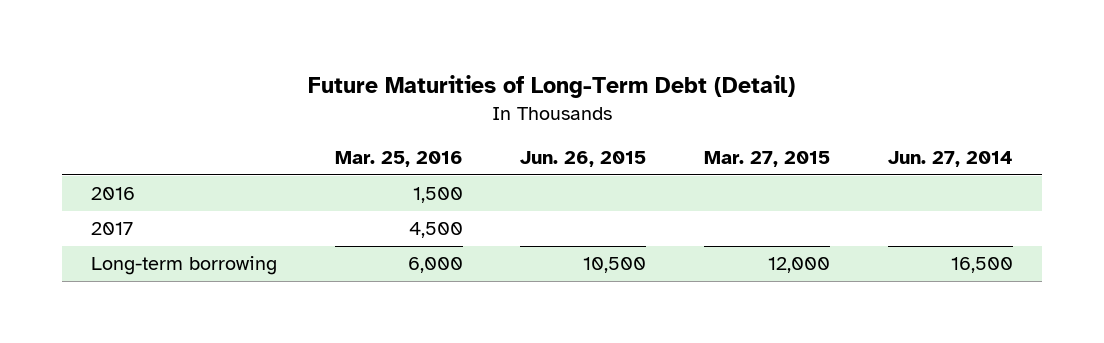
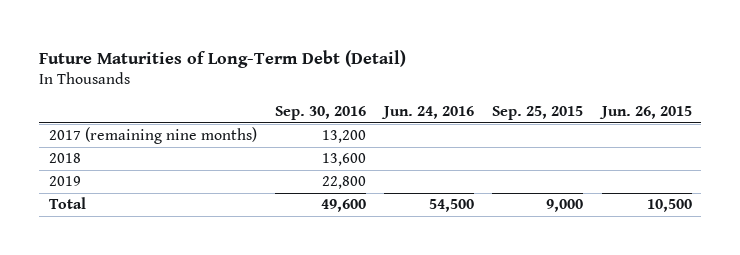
- | Mar. 25, 2016 | Jun. 26, 2015 | Mar. 27, 2015 | Jun. 27, 2014
+ | Sep. 30, 2016 | Jun. 24, 2016 | Sep. 25, 2015 | Jun. 26, 2015
- 2016 | 1,500 | | |
- 2017 | 4,500 | | |
- Long-term borrowing | 6,000 | 10,500 | 12,000 | 16,500
+ 2017 (remaining nine months) | 13,200 | | |
+ 2018 | 13,600 | | |
+ 2019 | 22,800 | | |
+ Total | 49,600 | 54,500 | 9,000 | 10,500

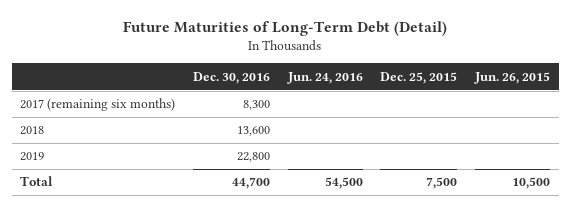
- | Sep. 30, 2016 | Jun. 24, 2016 | Sep. 25, 2015 | Jun. 26, 2015
+ | Dec. 30, 2016 | Jun. 24, 2016 | Dec. 25, 2015 | Jun. 26, 2015
- 2017 (remaining nine months) | 13,200 | | |
+ 2017 (remaining six months) | 8,300 | | |

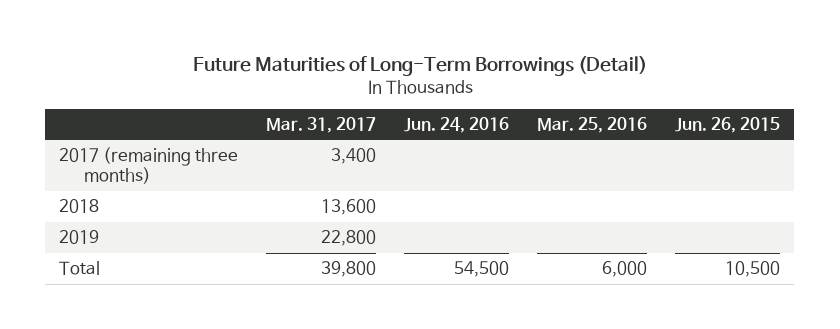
- Future Maturities of Long-Term Debt (Detail)
+ Future Maturities of Long-Term Borrowings (Detail)
- | Dec. 30, 2016 | Jun. 24, 2016 | Dec. 25, 2015 | Jun. 26, 2015
+ | Mar. 31, 2017 | Jun. 24, 2016 | Mar. 25, 2016 | Jun. 26, 2015
- 2017 (remaining six months) | 8,300 | | |
+ 2017 (remaining three months) | 3,400 | | |

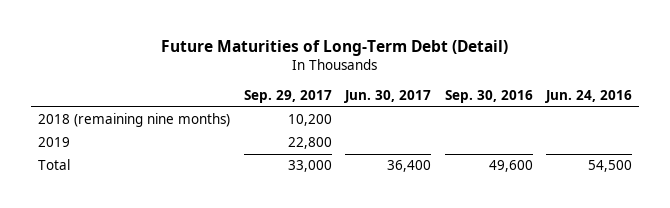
- Future Maturities of Long-Term Borrowings (Detail)
+ Future Maturities of Long-Term Debt (Detail)
- | Mar. 31, 2017 | Jun. 24, 2016 | Mar. 25, 2016 | Jun. 26, 2015
+ | Sep. 29, 2017 | Jun. 30, 2017 | Sep. 30, 2016 | Jun. 24, 2016
- 2017 (remaining three months) | 3,400 | | |
- 2018 | 13,600 | | |
+ 2018 (remaining nine months) | 10,200 | | |

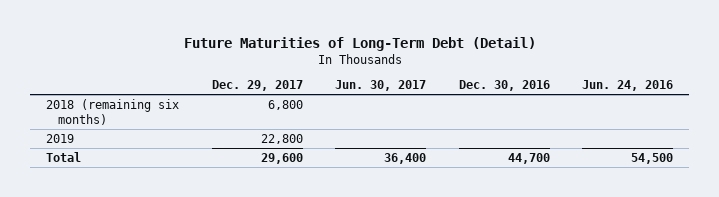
- | Sep. 29, 2017 | Jun. 30, 2017 | Sep. 30, 2016 | Jun. 24, 2016
+ | Dec. 29, 2017 | Jun. 30, 2017 | Dec. 30, 2016 | Jun. 24, 2016
- 2018 (remaining nine months) | 10,200 | | |
+ 2018 (remaining six months) | 6,800 | | |

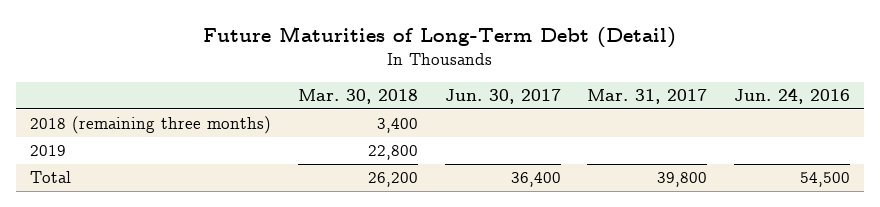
- | Dec. 29, 2017 | Jun. 30, 2017 | Dec. 30, 2016 | Jun. 24, 2016
+ | Mar. 30, 2018 | Jun. 30, 2017 | Mar. 31, 2017 | Jun. 24, 2016
- 2018 (remaining six months) | 6,800 | | |
+ 2018 (remaining three months) | 3,400 | | |

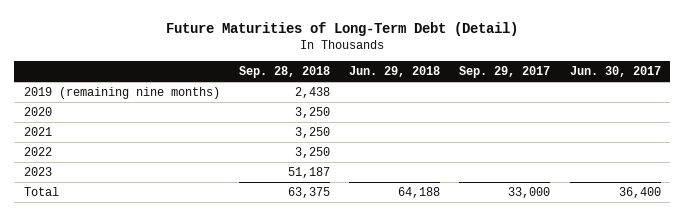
- | Mar. 30, 2018 | Jun. 30, 2017 | Mar. 31, 2017 | Jun. 24, 2016
+ | Sep. 28, 2018 | Jun. 29, 2018 | Sep. 29, 2017 | Jun. 30, 2017
- 2018 (remaining three months) | 3,400 | | |
- 2019 | 22,800 | | |
+ 2019 (remaining nine months) | 2,438 | | |
+ 2020 | 3,250 | | |
+ 2021 | 3,250 | | |
+ 2022 | 3,250 | | |
+ 2023 | 51,187 | | |

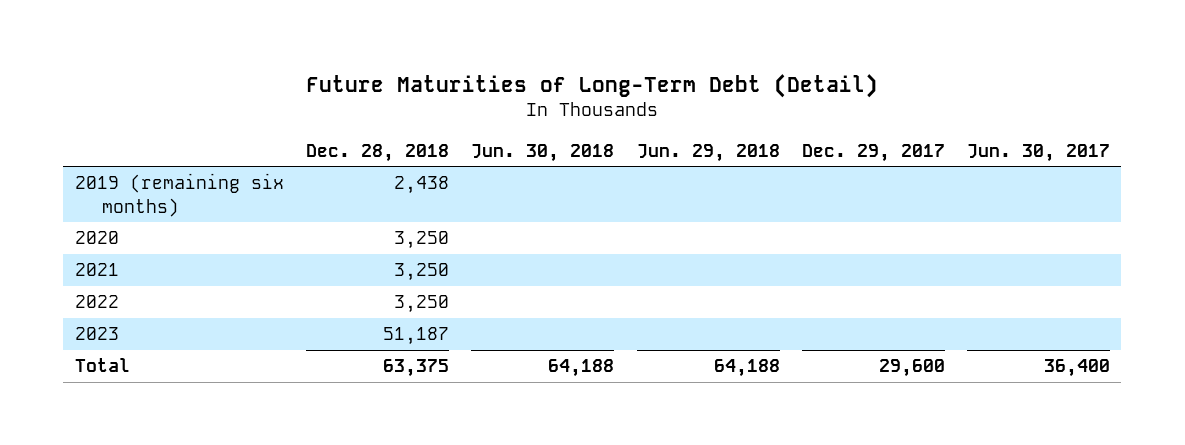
- | Sep. 28, 2018 | Jun. 29, 2018 | Sep. 29, 2017 | Jun. 30, 2017
+ | Dec. 28, 2018 | Jun. 30, 2018 | Jun. 29, 2018 | Dec. 29, 2017 | Jun. 30, 2017
- 2019 (remaining nine months) | 2,438 | | |
+ 2019 (remaining six months) | 2,438 | | | |

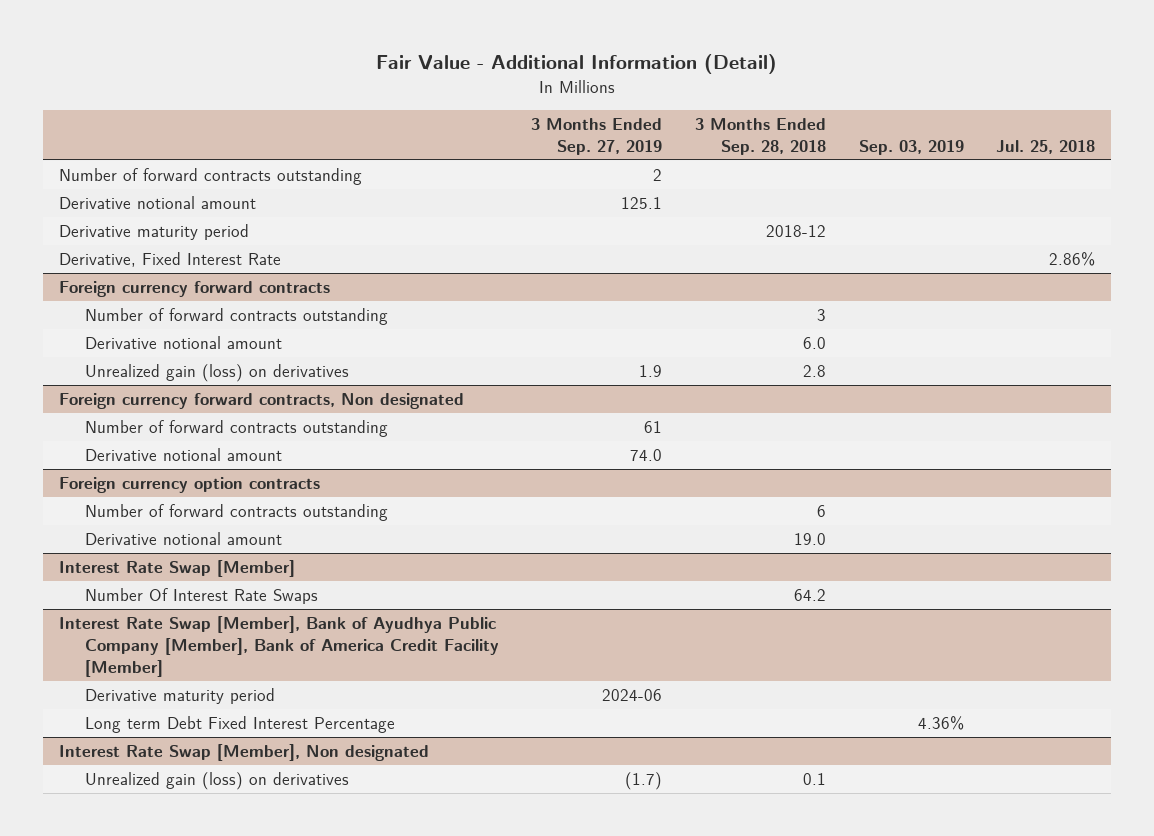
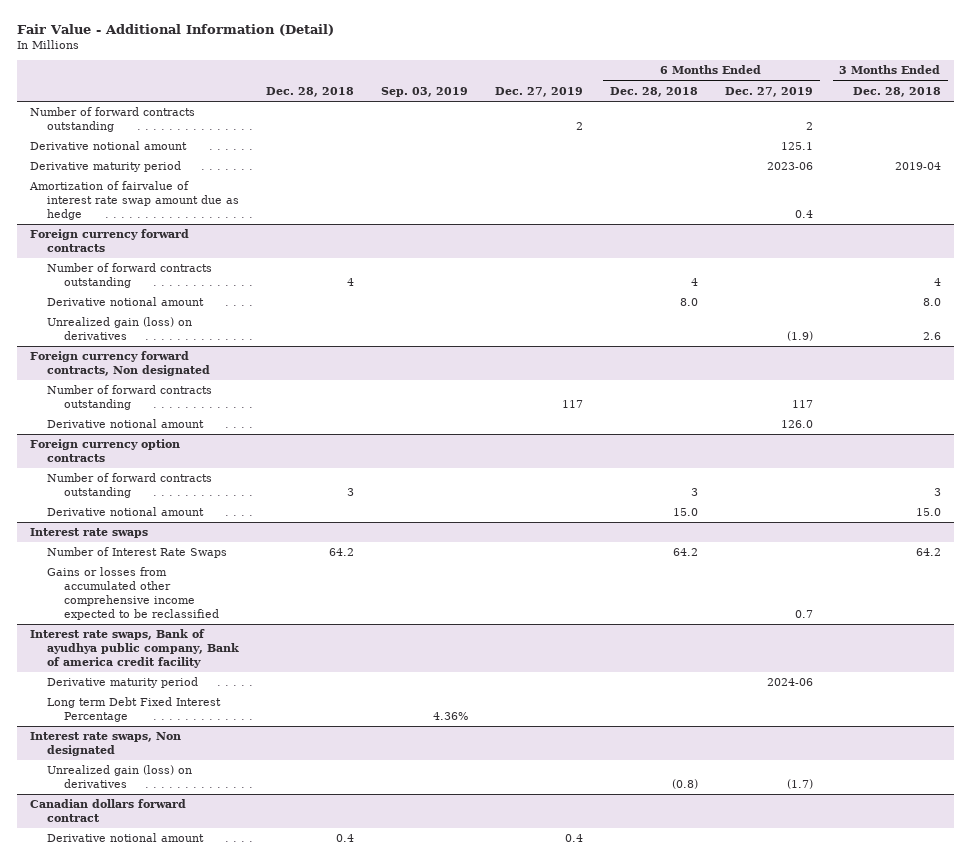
- | 3 Months Ended Sep. 27, 2019 | 3 Months Ended Sep. 28, 2018 | Sep. 03, 2019 | Jul. 25, 2018
+ | Dec. 28, 2018 | Sep. 03, 2019 | Dec. 27, 2019 | 6 Months Ended Dec. 28, 2018 | 6 Months Ended Dec. 27, 2019 | 3 Months Ended Dec. 28, 2018
- Derivative, Fixed Interest Rate | | | | 2.86%
+ Amortization of fairvalue of interest rate swap amount due as hedge | | | | | 0.4 |
- Interest Rate Swap [Member]
- Number Of Interest Rate Swaps | | 64.2 | |
- Interest Rate Swap [Member], Bank of Ayudhya Public Company [Member], Bank of America Credit Facility [Member]
+ Interest rate swaps
+ Number of Interest Rate Swaps | 64.2 | | | 64.2 | | 64.2
+ Gains or losses from accumulated other comprehensive income expected to be reclassified | | | | | 0.7 |
+ Interest rate swaps, Bank of ayudhya public company, Bank of america credit facility
- Interest Rate Swap [Member], Non designated
+ Interest rate swaps, Non designated
+ Canadian dollars forward contract
+ Derivative notional amount | 0.4 | | 0.4 | | |

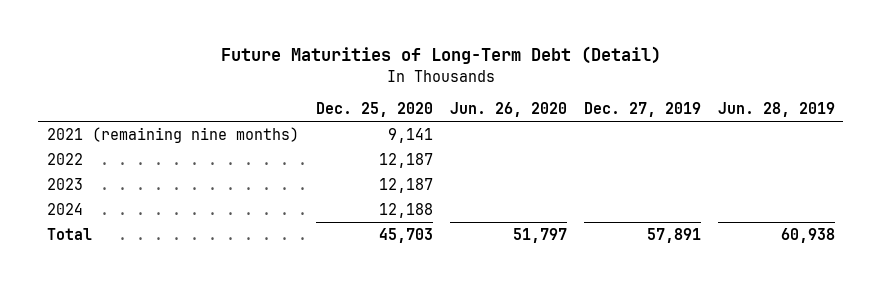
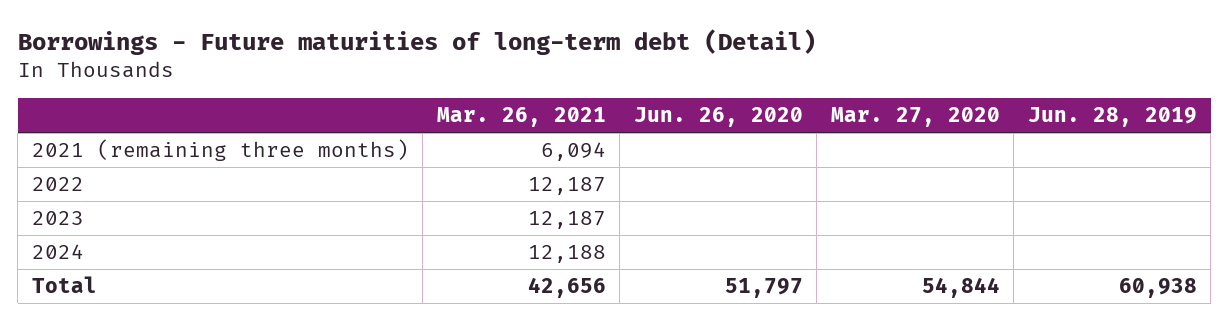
- Future Maturities of Long-Term Debt (Detail)
+ Borrowings - Future maturities of long-term debt (Detail)
- | Dec. 25, 2020 | Jun. 26, 2020 | Dec. 27, 2019 | Jun. 28, 2019
+ | Mar. 26, 2021 | Jun. 26, 2020 | Mar. 27, 2020 | Jun. 28, 2019
- 2021 (remaining nine months) | 9,141 | | |
+ 2021 (remaining three months) | 6,094 | | |

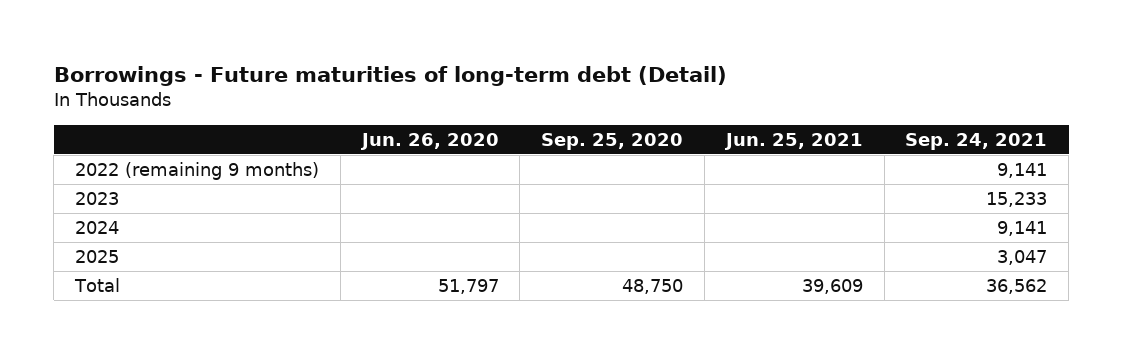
- | Mar. 26, 2021 | Jun. 26, 2020 | Mar. 27, 2020 | Jun. 28, 2019
+ | Jun. 26, 2020 | Sep. 25, 2020 | Jun. 25, 2021 | Sep. 24, 2021
- 2021 (remaining three months) | 6,094 | | |
- 2022 | 12,187 | | |
+ 2022 (remaining 9 months) | | | | 9,141
+ 2025 | | | | 3,047

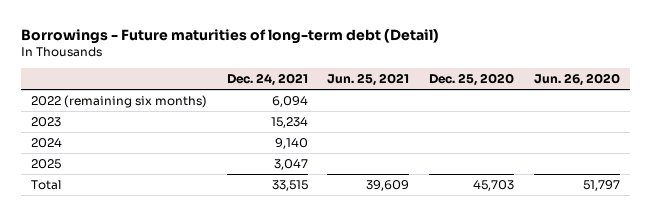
- | Jun. 26, 2020 | Sep. 25, 2020 | Jun. 25, 2021 | Sep. 24, 2021
+ | Dec. 24, 2021 | Jun. 25, 2021 | Dec. 25, 2020 | Jun. 26, 2020
- 2022 (remaining 9 months) | | | | 9,141
+ 2022 (remaining six months) | 6,094 | | |

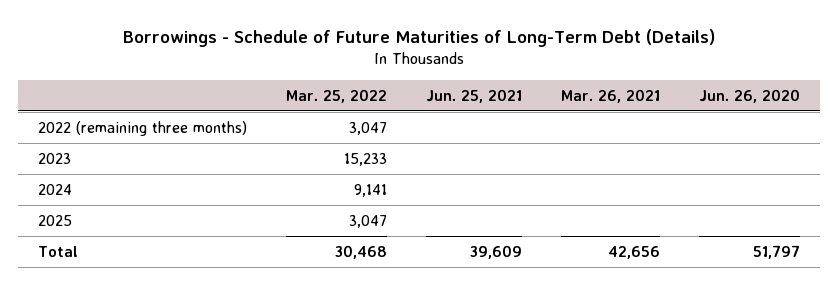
- Borrowings - Future maturities of long-term debt (Detail)
+ Borrowings - Schedule of Future Maturities of Long-Term Debt (Details)
- | Dec. 24, 2021 | Jun. 25, 2021 | Dec. 25, 2020 | Jun. 26, 2020
+ | Mar. 25, 2022 | Jun. 25, 2021 | Mar. 26, 2021 | Jun. 26, 2020
- 2022 (remaining six months) | 6,094 | | |
+ 2022 (remaining three months) | 3,047 | | |

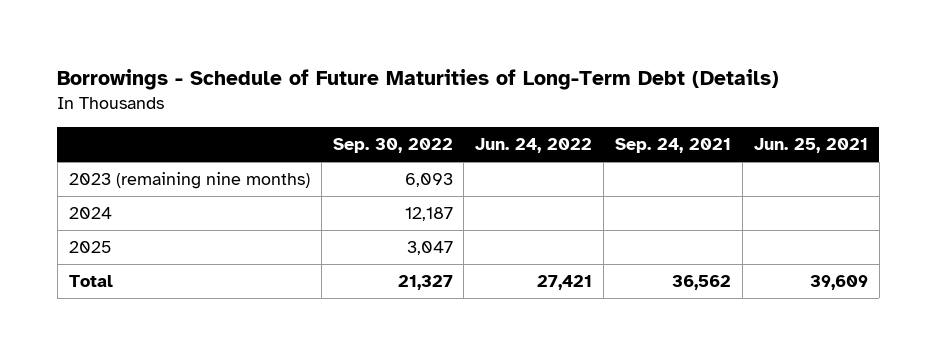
- | Mar. 25, 2022 | Jun. 25, 2021 | Mar. 26, 2021 | Jun. 26, 2020
+ | Sep. 30, 2022 | Jun. 24, 2022 | Sep. 24, 2021 | Jun. 25, 2021
- 2022 (remaining three months) | 3,047 | | |
- 2023 | 15,233 | | |
+ 2023 (remaining nine months) | 6,093 | | |

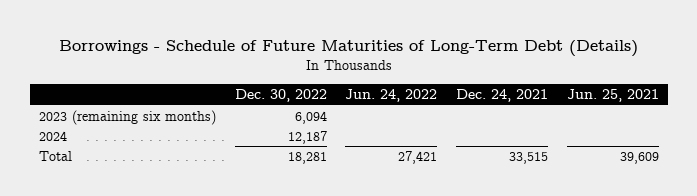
- | Sep. 30, 2022 | Jun. 24, 2022 | Sep. 24, 2021 | Jun. 25, 2021
+ | Dec. 30, 2022 | Jun. 24, 2022 | Dec. 24, 2021 | Jun. 25, 2021
- 2023 (remaining nine months) | 6,093 | | |
+ 2023 (remaining six months) | 6,094 | | |
- 2025 | 3,047 | | |

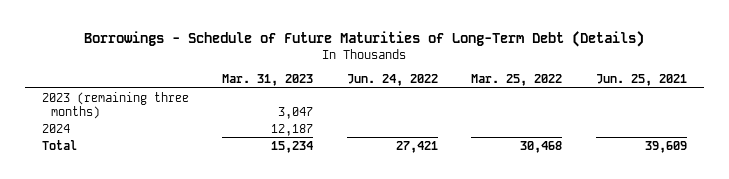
- | Dec. 30, 2022 | Jun. 24, 2022 | Dec. 24, 2021 | Jun. 25, 2021
+ | Mar. 31, 2023 | Jun. 24, 2022 | Mar. 25, 2022 | Jun. 25, 2021
- 2023 (remaining six months) | 6,094 | | |
+ 2023 (remaining three months) | 3,047 | | |

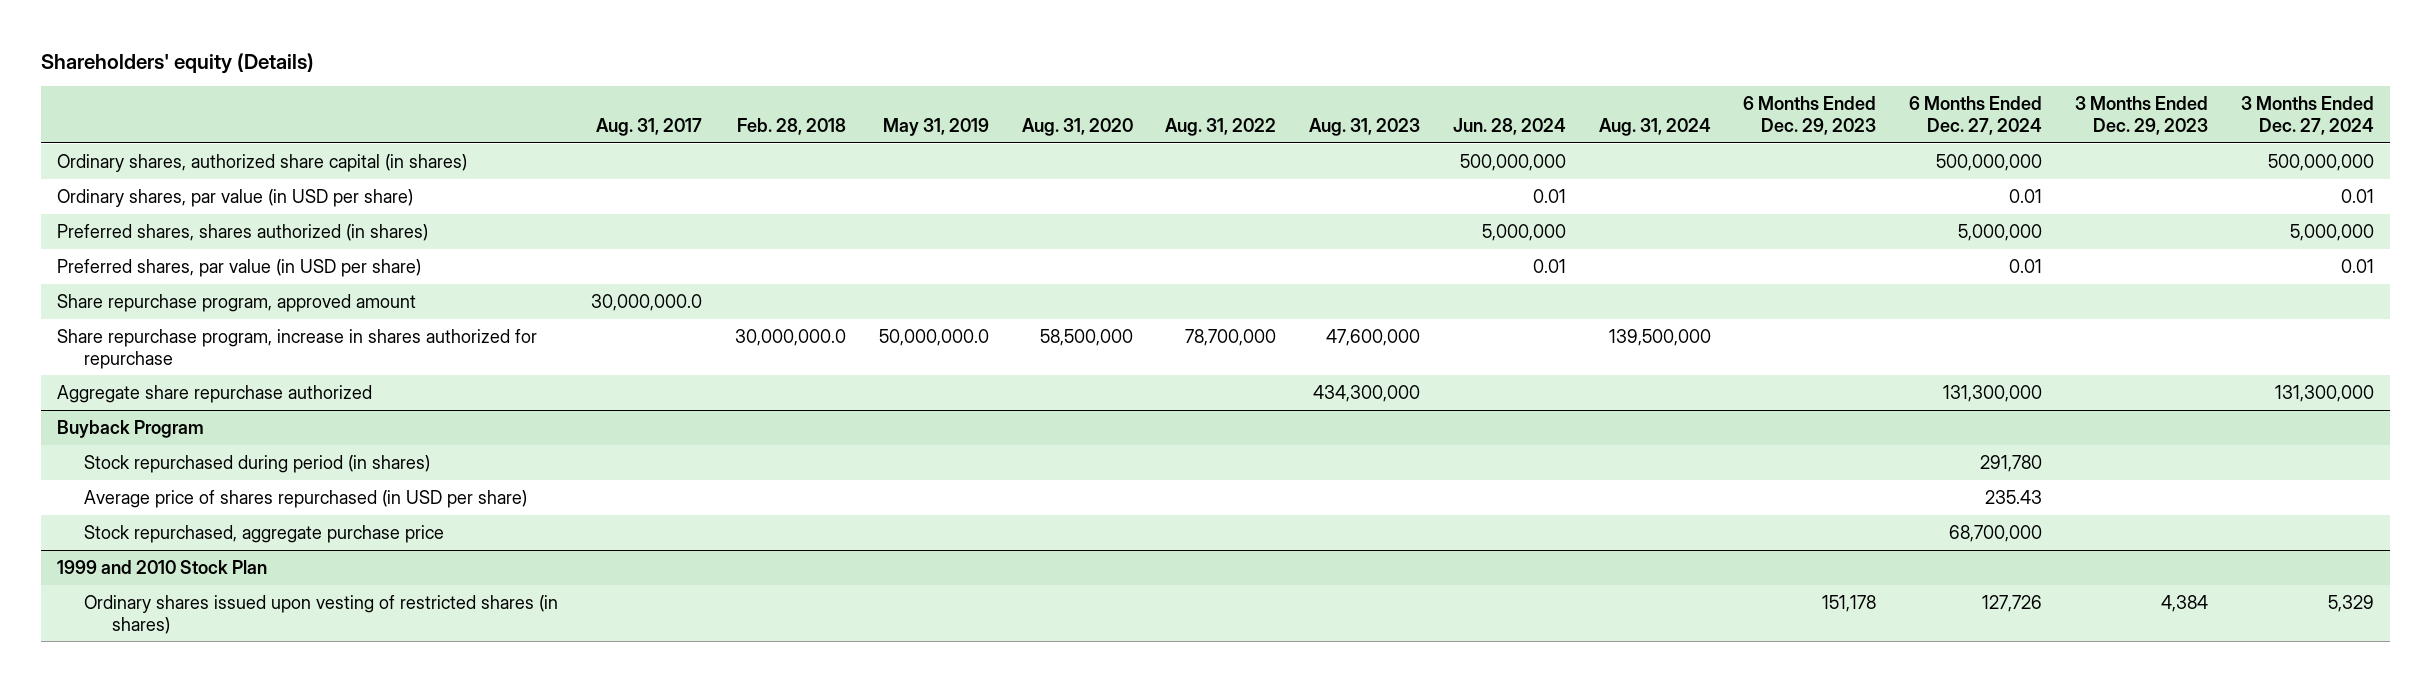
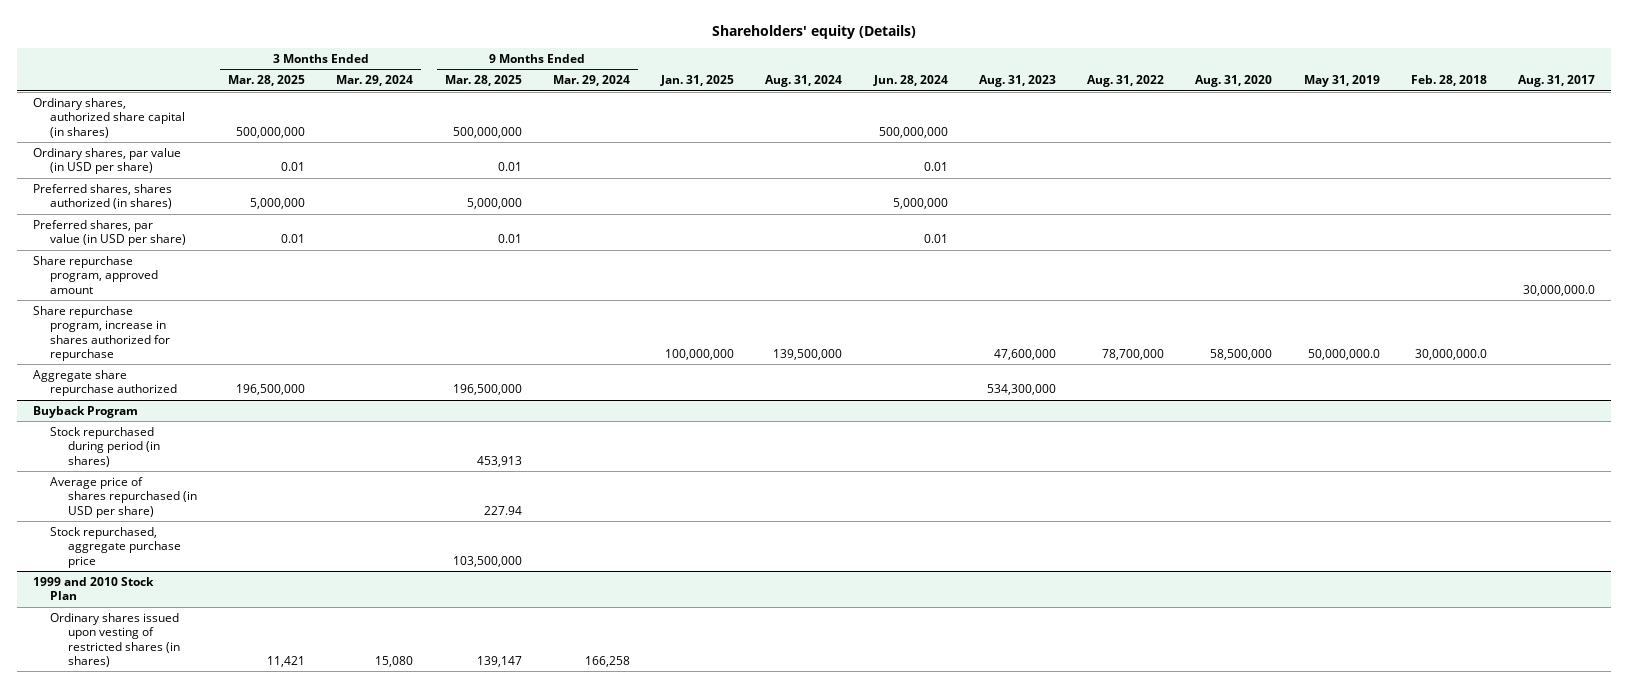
- | Aug. 31, 2017 | Feb. 28, 2018 | May 31, 2019 | Aug. 31, 2020 | Aug. 31, 2022 | Aug. 31, 2023 | Jun. 28, 2024 | Aug. 31, 2024 | 6 Months Ended Dec. 29, 2023 | 6 Months Ended Dec. 27, 2024 | 3 Months Ended Dec. 29, 2023 | 3 Months Ended Dec. 27, 2024
+ | 3 Months Ended Mar. 28, 2025 | 3 Months Ended Mar. 29, 2024 | 9 Months Ended Mar. 28, 2025 | 9 Months Ended Mar. 29, 2024 | Jan. 31, 2025 | Aug. 31, 2024 | Jun. 28, 2024 | Aug. 31, 2023 | Aug. 31, 2022 | Aug. 31, 2020 | May 31, 2019 | Feb. 28, 2018 | Aug. 31, 2017
- Aggregate share repurchase authorized | | | | | | 434,300,000 | | | | 131,300,000 | | 131,300,000
+ Aggregate share repurchase authorized | 196,500,000 | | 196,500,000 | | | | | 534,300,000 | | | | |

